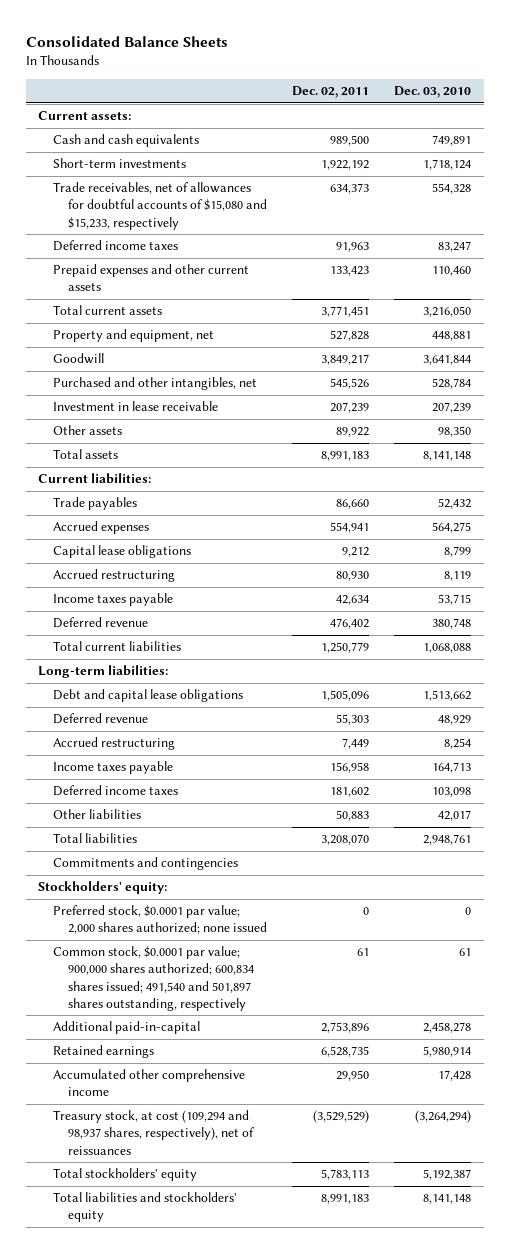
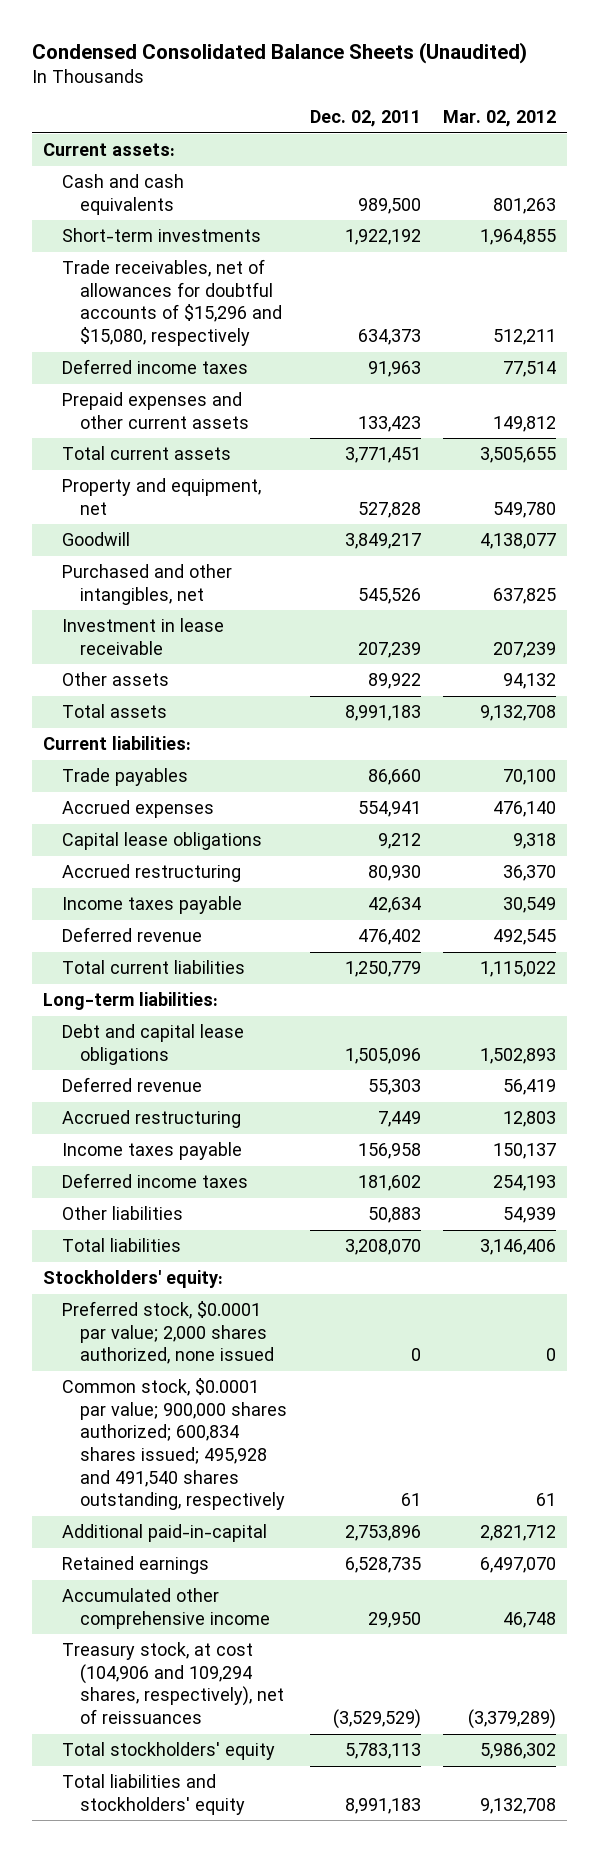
- Consolidated Balance Sheets
+ Condensed Consolidated Balance Sheets (Unaudited)
- | Dec. 02, 2011 | Dec. 03, 2010
+ | Dec. 02, 2011 | Mar. 02, 2012
- Trade receivables, net of allowances for doubtful accounts of $15,080 and $15,233, respectively | 634,373 | 554,328
+ Trade receivables, net of allowances for doubtful accounts of $15,296 and $15,080, respectively | 634,373 | 512,211
- Commitments and contingencies
- Preferred stock, $0.0001 par value; 2,000 shares authorized; none issued | 0 | 0
- Common stock, $0.0001 par value; 900,000 shares authorized; 600,834 shares issued; 491,540 and 501,897 shares outstanding, respectively | 61 | 61
+ Preferred stock, $0.0001 par value; 2,000 shares authorized, none issued | 0 | 0
+ Common stock, $0.0001 par value; 900,000 shares authorized; 600,834 shares issued; 495,928 and 491,540 shares outstanding, respectively | 61 | 61
- Treasury stock, at cost (109,294 and 98,937 shares, respectively), net of reissuances | (3,529,529) | (3,264,294)
+ Treasury stock, at cost (104,906 and 109,294 shares, respectively), net of reissuances | (3,529,529) | (3,379,289)

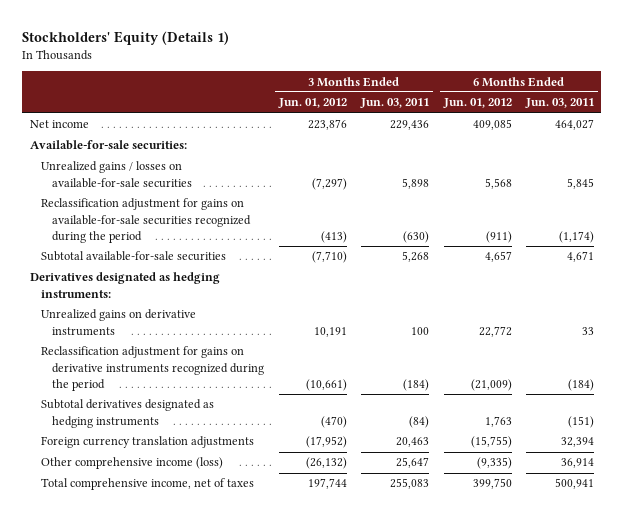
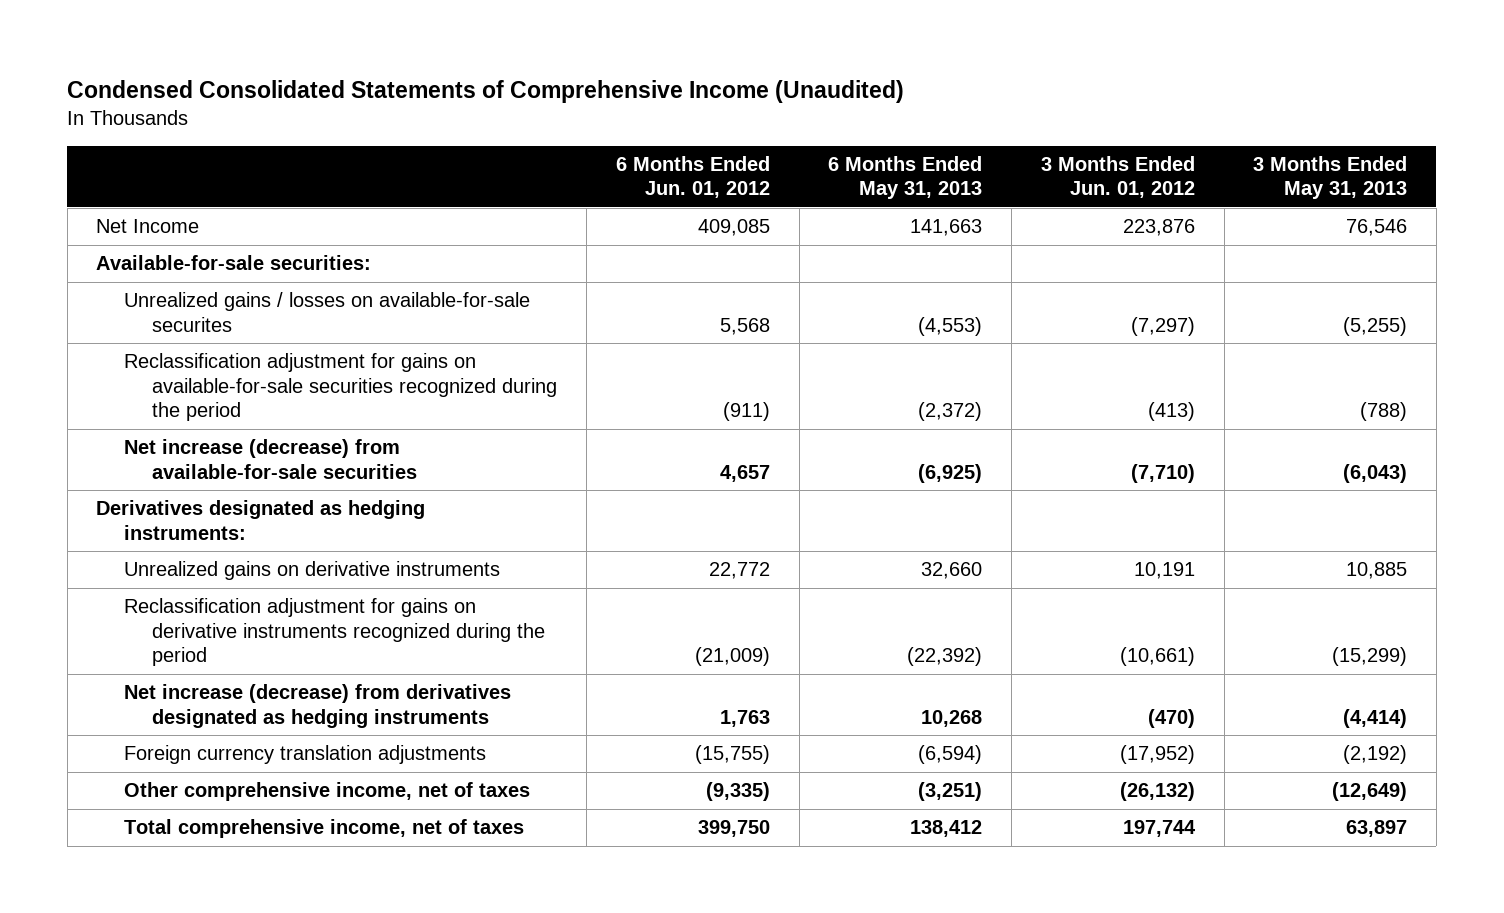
- Stockholders' Equity (Details 1)
+ Condensed Consolidated Statements of Comprehensive Income (Unaudited)
- | 3 Months Ended Jun. 01, 2012 | 3 Months Ended Jun. 03, 2011 | 6 Months Ended Jun. 01, 2012 | 6 Months Ended Jun. 03, 2011
+ | 6 Months Ended Jun. 01, 2012 | 6 Months Ended May 31, 2013 | 3 Months Ended Jun. 01, 2012 | 3 Months Ended May 31, 2013
- Net income | 223,876 | 229,436 | 409,085 | 464,027
+ Net Income | 409,085 | 141,663 | 223,876 | 76,546
- Unrealized gains / losses on available-for-sale securities | (7,297) | 5,898 | 5,568 | 5,845
+ Unrealized gains / losses on available-for-sale securites | 5,568 | (4,553) | (7,297) | (5,255)
- Subtotal available-for-sale securities | (7,710) | 5,268 | 4,657 | 4,671
+ Net increase (decrease) from available-for-sale securities | 4,657 | (6,925) | (7,710) | (6,043)
- Subtotal derivatives designated as hedging instruments | (470) | (84) | 1,763 | (151)
+ Net increase (decrease) from derivatives designated as hedging instruments | 1,763 | 10,268 | (470) | (4,414)
- Other comprehensive income (loss) | (26,132) | 25,647 | (9,335) | 36,914
+ Other comprehensive income, net of taxes | (9,335) | (3,251) | (26,132) | (12,649)

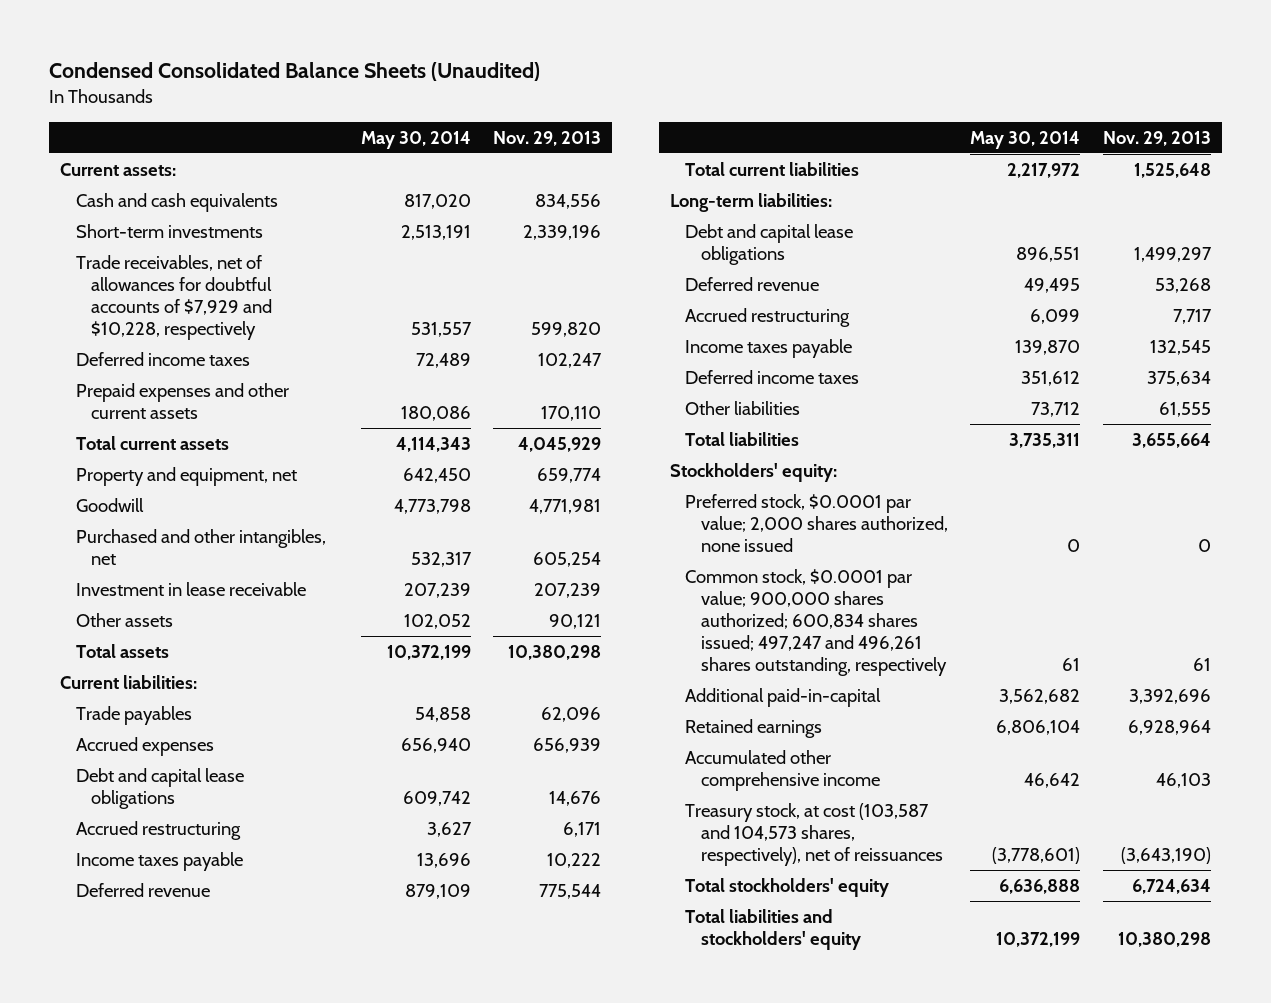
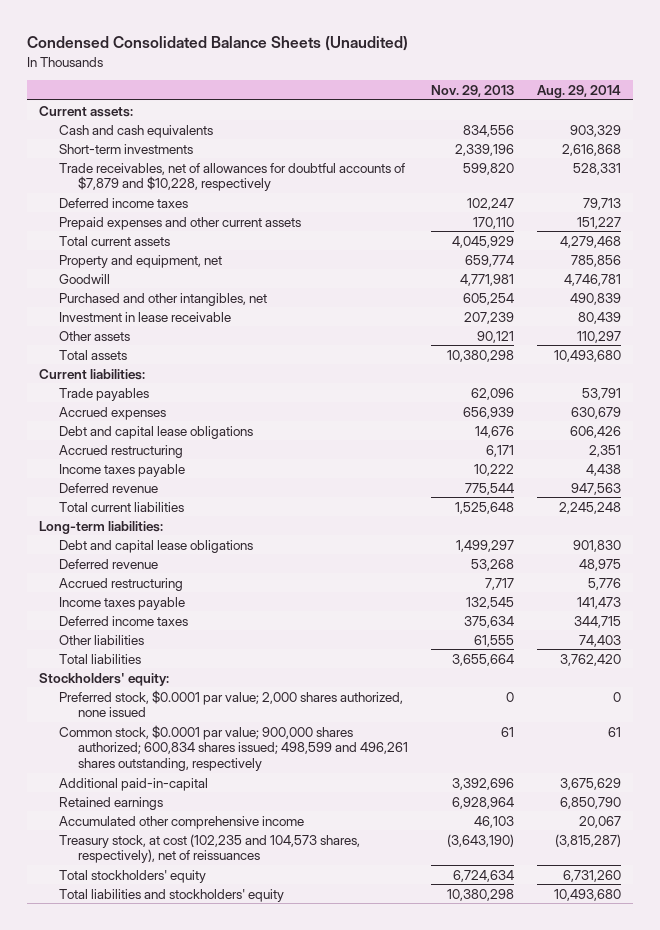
- | May 30, 2014 | Nov. 29, 2013
+ | Nov. 29, 2013 | Aug. 29, 2014
- Trade receivables, net of allowances for doubtful accounts of $7,929 and $10,228, respectively | 531,557 | 599,820
+ Trade receivables, net of allowances for doubtful accounts of $7,879 and $10,228, respectively | 599,820 | 528,331
- Common stock, $0.0001 par value; 900,000 shares authorized; 600,834 shares issued; 497,247 and 496,261 shares outstanding, respectively | 61 | 61
+ Common stock, $0.0001 par value; 900,000 shares authorized; 600,834 shares issued; 498,599 and 496,261 shares outstanding, respectively | 61 | 61
- Treasury stock, at cost (103,587 and 104,573 shares, respectively), net of reissuances | (3,778,601) | (3,643,190)
+ Treasury stock, at cost (102,235 and 104,573 shares, respectively), net of reissuances | (3,643,190) | (3,815,287)

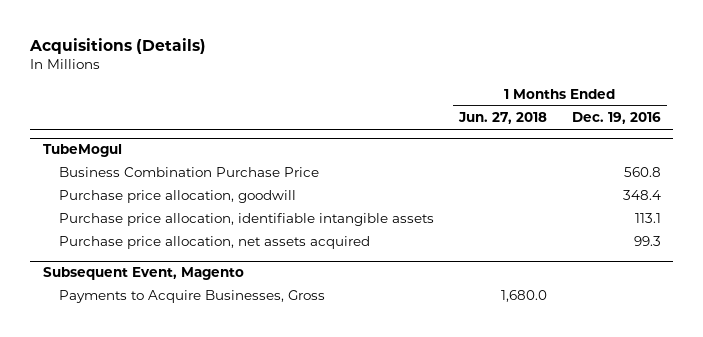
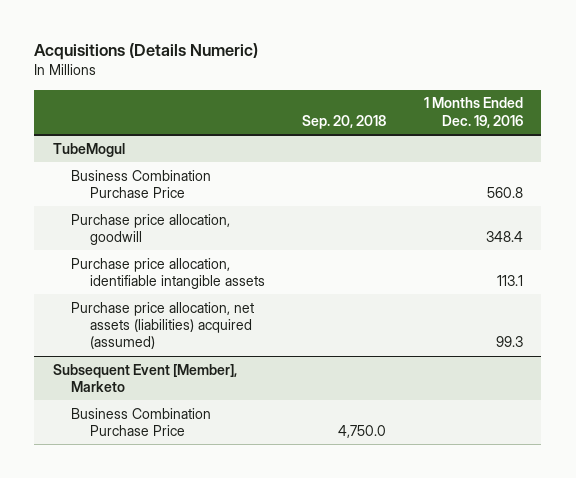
- Acquisitions (Details)
+ Acquisitions (Details Numeric)
- | 1 Months Ended Jun. 27, 2018 | 1 Months Ended Dec. 19, 2016
+ | Sep. 20, 2018 | 1 Months Ended Dec. 19, 2016
@ TubeMogul
- Purchase price allocation, net assets acquired | | 99.3
- Subsequent Event, Magento
- Payments to Acquire Businesses, Gross | 1,680.0 |
@ TubeMogul
+ Purchase price allocation, net assets (liabilities) acquired (assumed) | | 99.3
+ Subsequent Event [Member], Marketo
+ Business Combination Purchase Price | 4,750.0 |

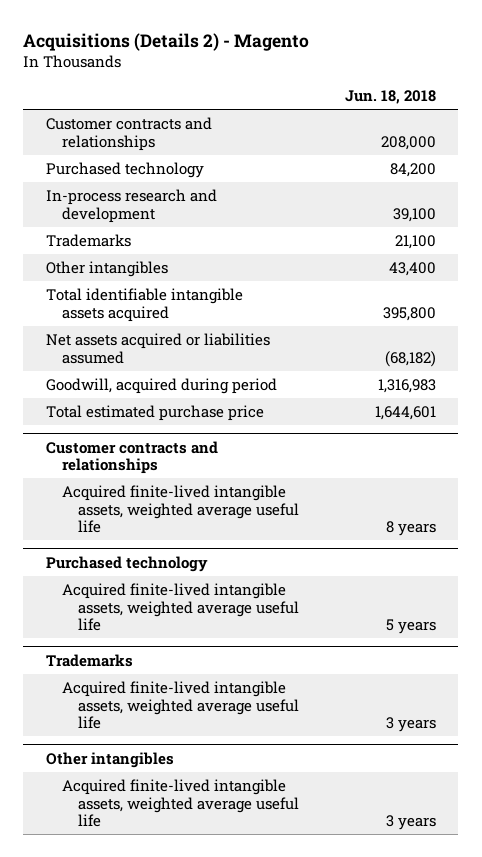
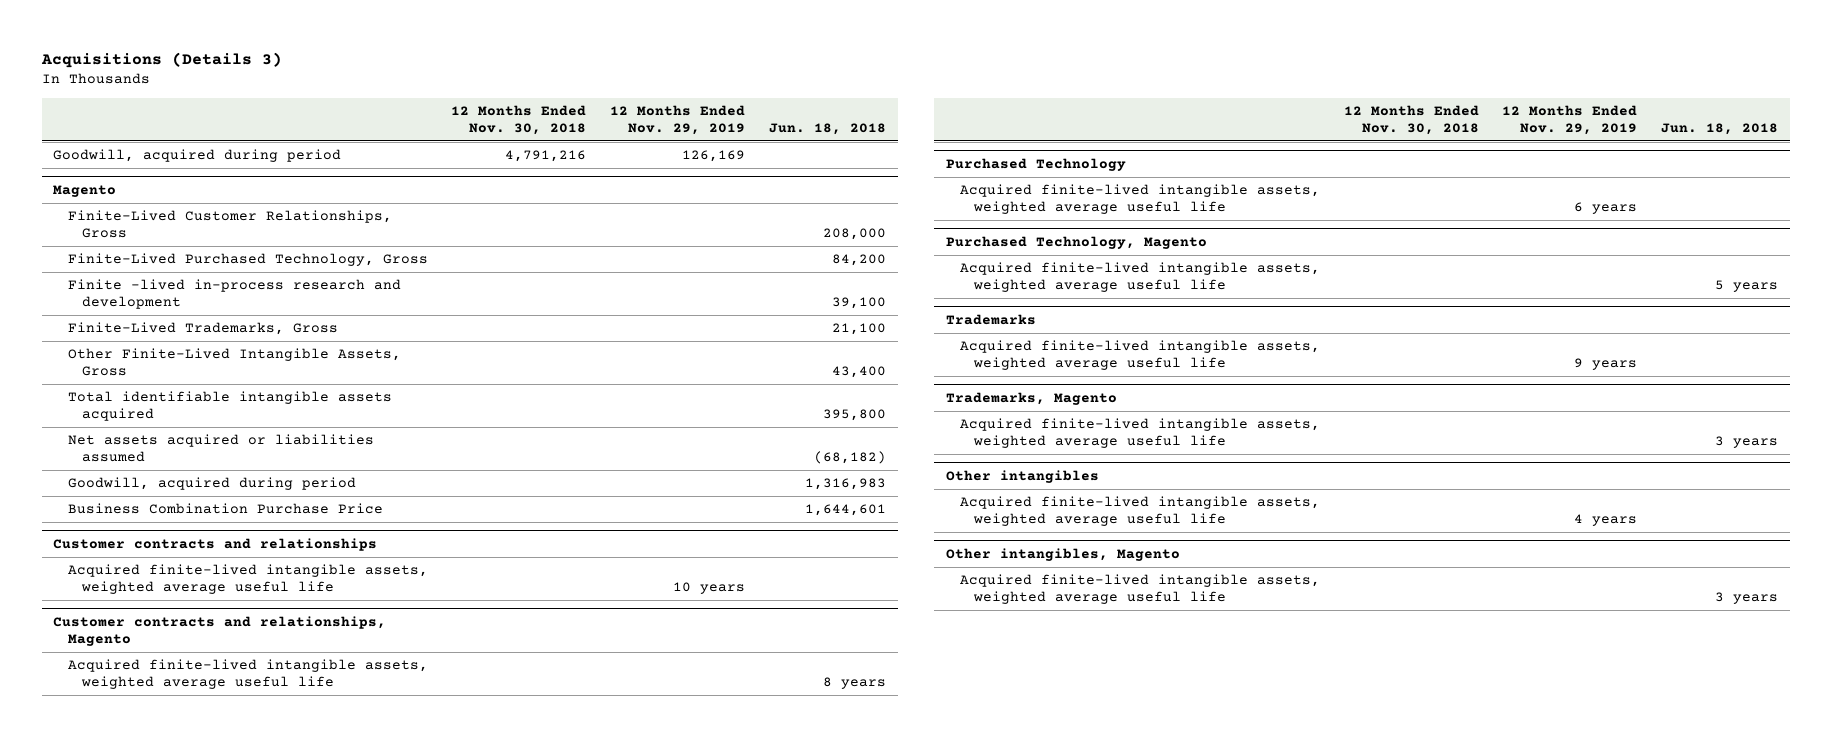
- Acquisitions (Details 2) - Magento
+ Acquisitions (Details 3)
- | Jun. 18, 2018
+ | 12 Months Ended Nov. 30, 2018 | 12 Months Ended Nov. 29, 2019 | Jun. 18, 2018
- Customer contracts and relationships | 208,000
- Purchased technology | 84,200
- In-process research and development | 39,100
- Trademarks | 21,100
- Other intangibles | 43,400
+ Goodwill, acquired during period | 4,791,216 | 126,169 |
+ Magento
+ Finite-Lived Customer Relationships, Gross | | | 208,000
+ Finite-Lived Purchased Technology, Gross | | | 84,200
+ Finite -lived in-process research and development | | | 39,100
+ Finite-Lived Trademarks, Gross | | | 21,100
+ Other Finite-Lived Intangible Assets, Gross | | | 43,400
- Total estimated purchase price | 1,644,601
+ Business Combination Purchase Price | | | 1,644,601
@ Customer contracts and relationships
+ Acquired finite-lived intangible assets, weighted average useful life | | 10 years |
+ Customer contracts and relationships, Magento
- Purchased technology
+ Purchased Technology
+ Acquired finite-lived intangible assets, weighted average useful life | | 6 years |
+ Purchased Technology, Magento
@ Trademarks
+ Acquired finite-lived intangible assets, weighted average useful life | | 9 years |
+ Trademarks, Magento
@ Other intangibles
+ Acquired finite-lived intangible assets, weighted average useful life | | 4 years |
+ Other intangibles, Magento

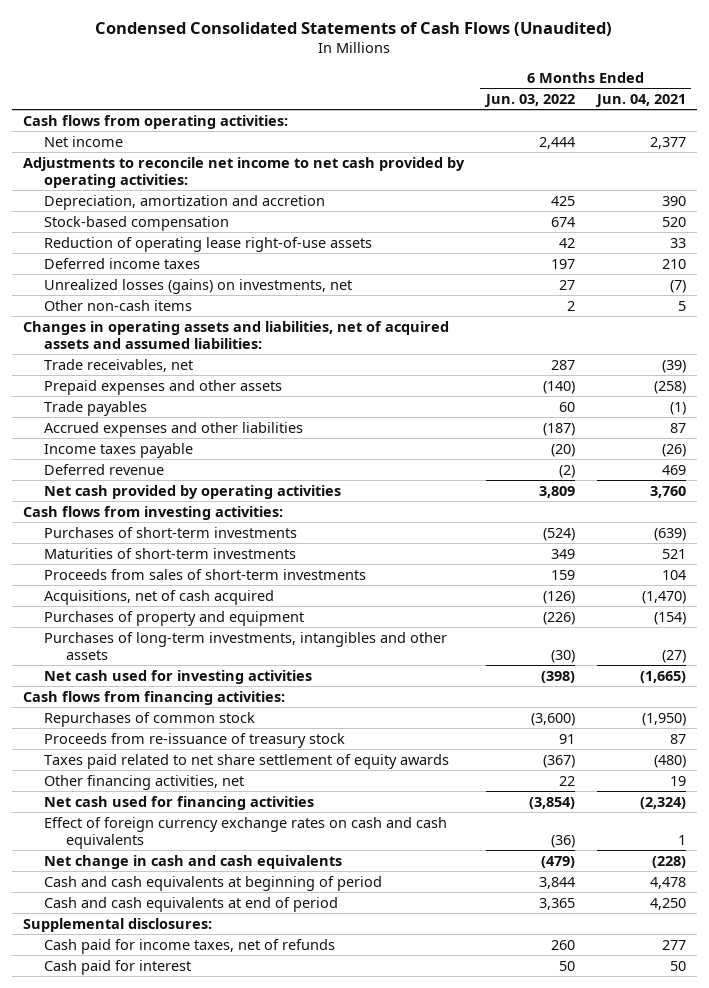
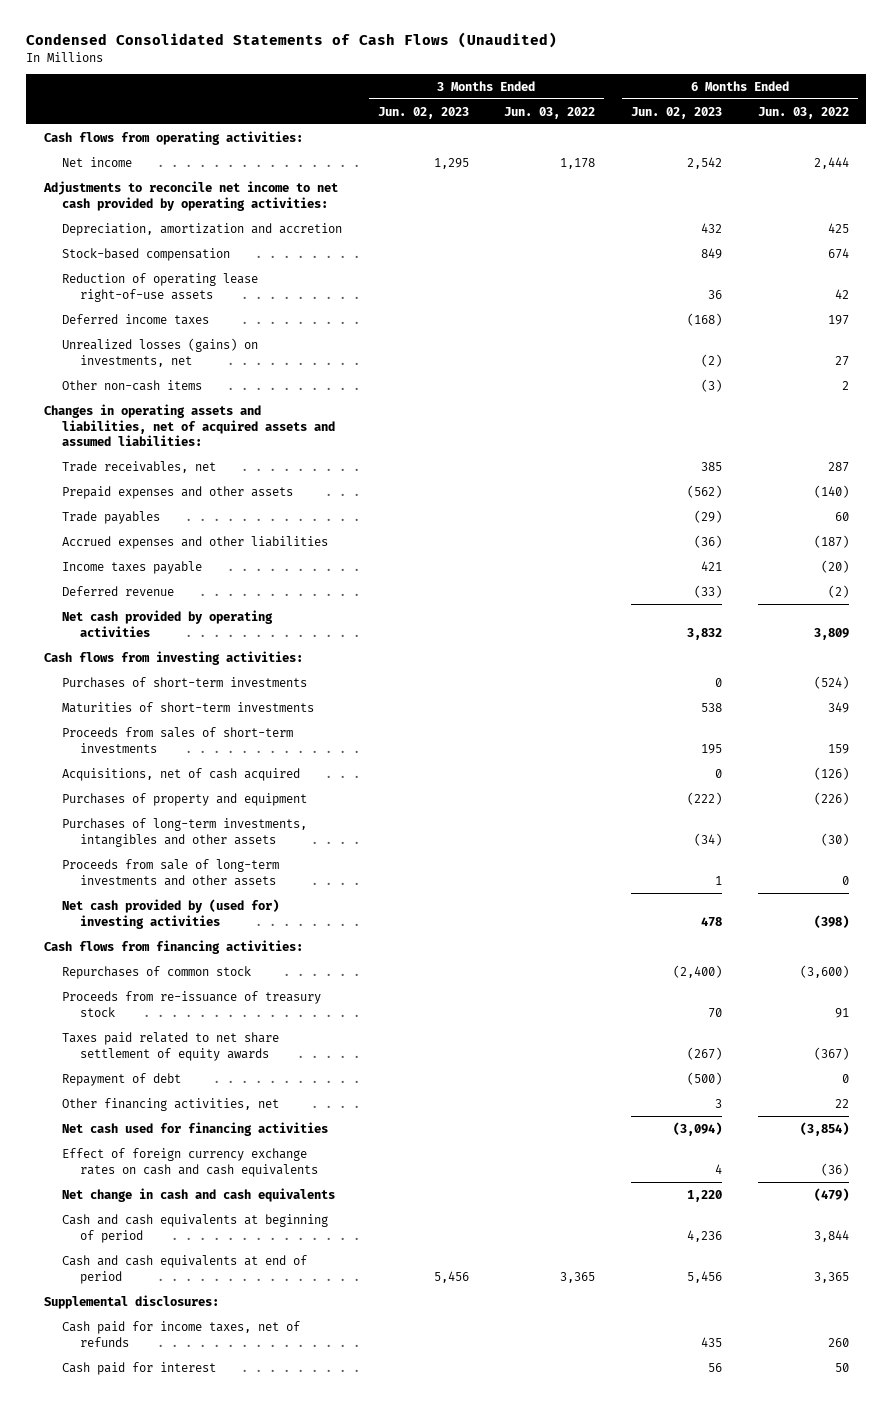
- | 6 Months Ended Jun. 03, 2022 | 6 Months Ended Jun. 04, 2021
+ | 3 Months Ended Jun. 02, 2023 | 3 Months Ended Jun. 03, 2022 | 6 Months Ended Jun. 02, 2023 | 6 Months Ended Jun. 03, 2022
- Net cash used for investing activities | (398) | (1,665)
+ Proceeds from sale of long-term investments and other assets | | | 1 | 0
+ Net cash provided by (used for) investing activities | | | 478 | (398)
+ Repayment of debt | | | (500) | 0

